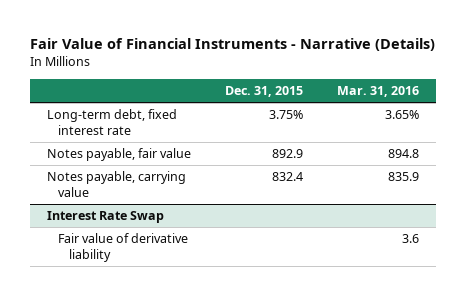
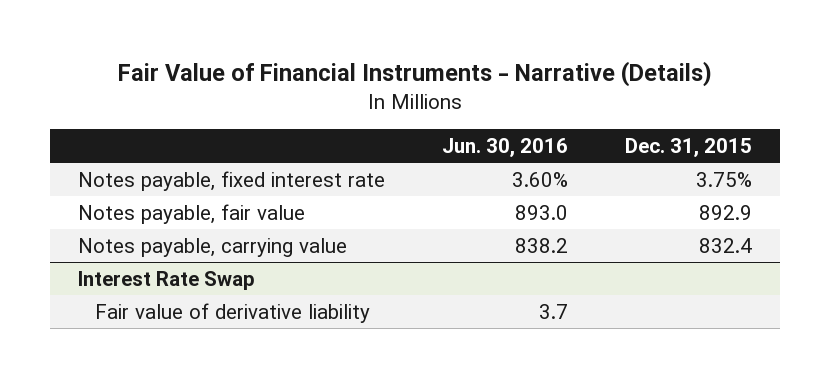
- | Dec. 31, 2015 | Mar. 31, 2016
+ | Jun. 30, 2016 | Dec. 31, 2015
- Long-term debt, fixed interest rate | 3.75% | 3.65%
+ Notes payable, fixed interest rate | 3.60% | 3.75%

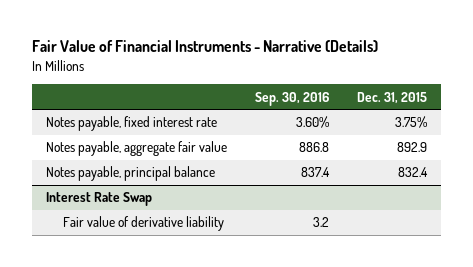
- | Jun. 30, 2016 | Dec. 31, 2015
+ | Sep. 30, 2016 | Dec. 31, 2015
- Notes payable, fair value | 893.0 | 892.9
- Notes payable, carrying value | 838.2 | 832.4
+ Notes payable, aggregate fair value | 886.8 | 892.9
+ Notes payable, principal balance | 837.4 | 832.4

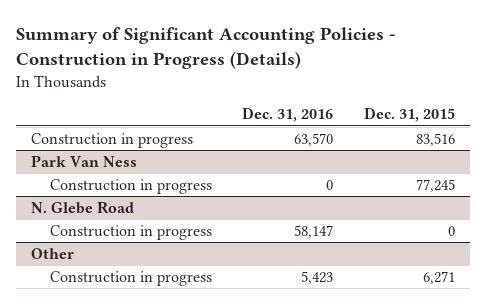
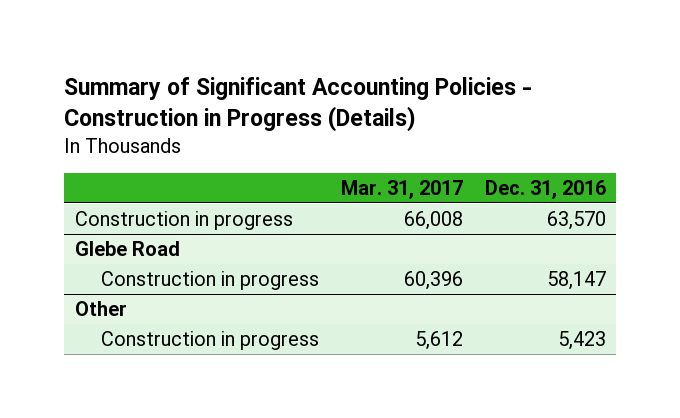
- | Dec. 31, 2016 | Dec. 31, 2015
+ | Mar. 31, 2017 | Dec. 31, 2016
- Park Van Ness
- Construction in progress | 0 | 77,245
- N. Glebe Road
+ Glebe Road

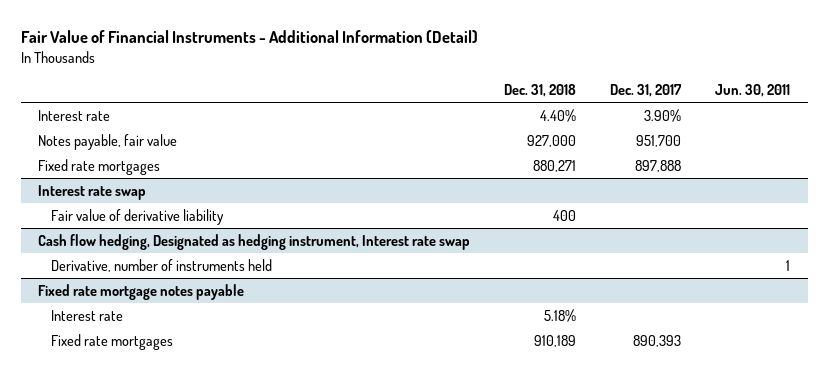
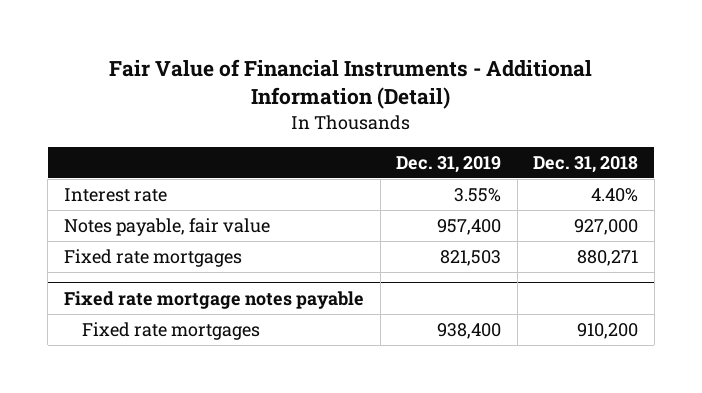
- | Dec. 31, 2018 | Dec. 31, 2017 | Jun. 30, 2011
+ | Dec. 31, 2019 | Dec. 31, 2018
- Interest rate swap
- Fair value of derivative liability | 400 | |
- Cash flow hedging, Designated as hedging instrument, Interest rate swap
- Derivative, number of instruments held | | | 1
@ Fixed rate mortgage notes payable
- Interest rate | 5.18% | |
- Fixed rate mortgages | 910,189 | 890,393 |
+ Fixed rate mortgages | 938,400 | 910,200

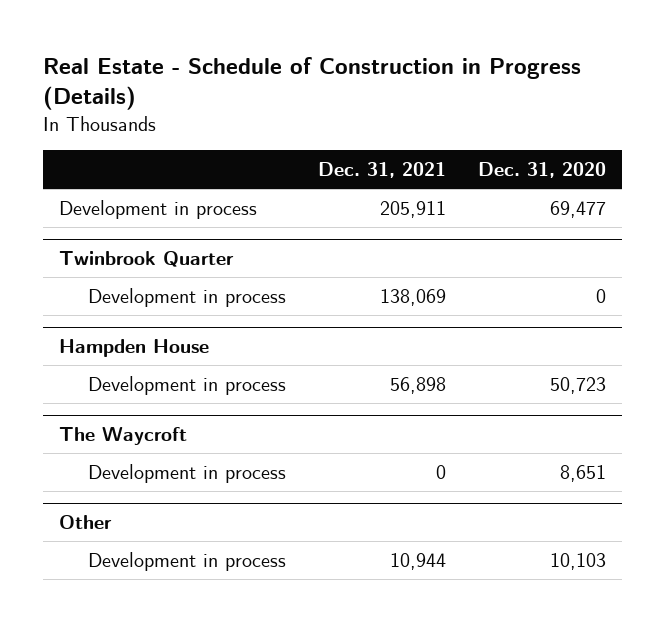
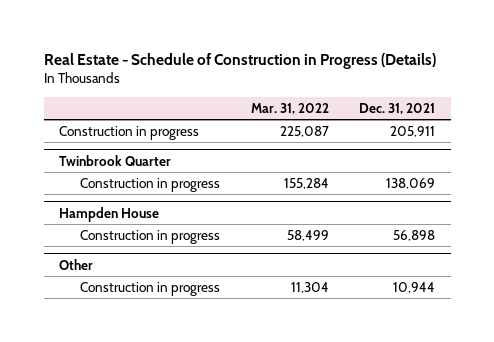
- | Dec. 31, 2021 | Dec. 31, 2020
+ | Mar. 31, 2022 | Dec. 31, 2021
- Development in process | 205,911 | 69,477
+ Construction in progress | 225,087 | 205,911
@ Twinbrook Quarter
- Development in process | 138,069 | 0
+ Construction in progress | 155,284 | 138,069
@ Hampden House
- Development in process | 56,898 | 50,723
- The Waycroft
- Development in process | 0 | 8,651
@ Hampden House
+ Construction in progress | 58,499 | 56,898
@ Other
- Development in process | 10,944 | 10,103
+ Construction in progress | 11,304 | 10,944

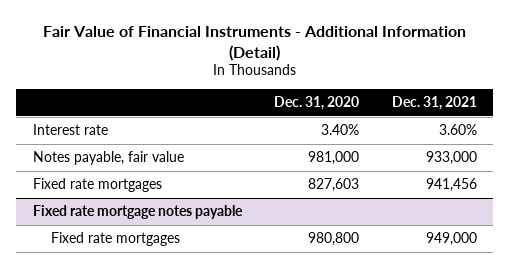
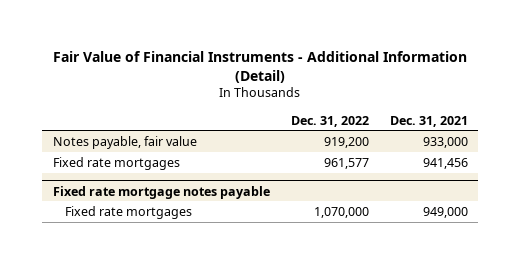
- | Dec. 31, 2020 | Dec. 31, 2021
+ | Dec. 31, 2022 | Dec. 31, 2021
- Interest rate | 3.40% | 3.60%

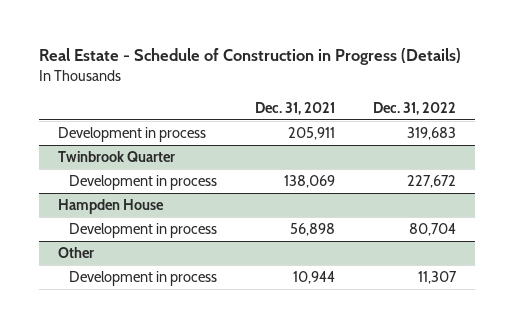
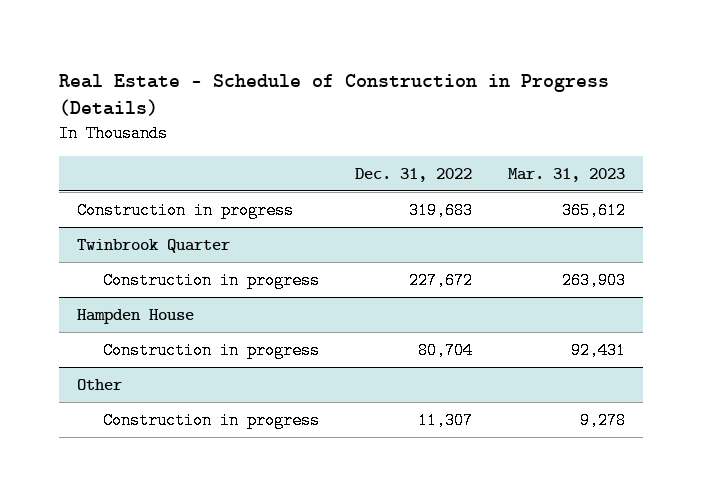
- | Dec. 31, 2021 | Dec. 31, 2022
+ | Dec. 31, 2022 | Mar. 31, 2023
- Development in process | 205,911 | 319,683
+ Construction in progress | 319,683 | 365,612
@ Twinbrook Quarter
- Development in process | 138,069 | 227,672
+ Construction in progress | 227,672 | 263,903
@ Hampden House
- Development in process | 56,898 | 80,704
+ Construction in progress | 80,704 | 92,431
@ Other
- Development in process | 10,944 | 11,307
+ Construction in progress | 11,307 | 9,278

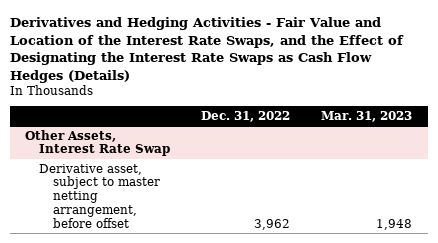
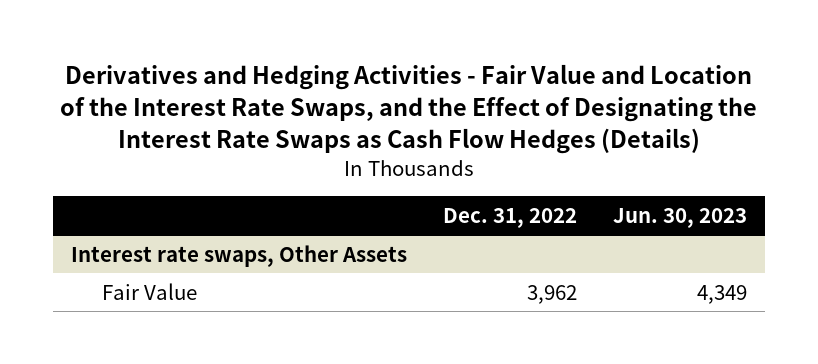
- | Dec. 31, 2022 | Mar. 31, 2023
+ | Dec. 31, 2022 | Jun. 30, 2023
- Other Assets, Interest Rate Swap
- Derivative asset, subject to master netting arrangement, before offset | 3,962 | 1,948
+ Interest rate swaps, Other Assets
+ Fair Value | 3,962 | 4,349

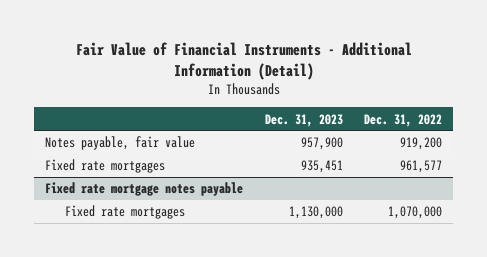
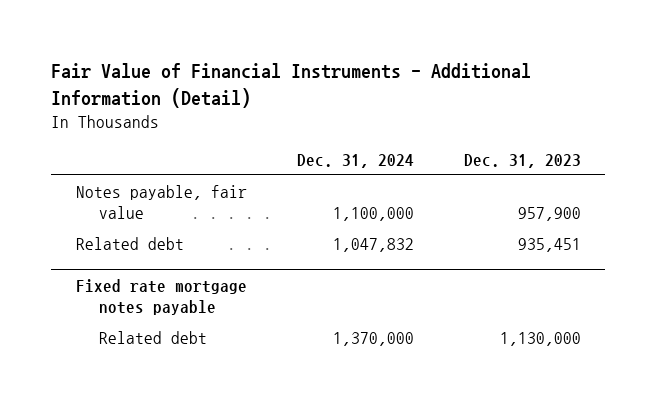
- | Dec. 31, 2023 | Dec. 31, 2022
+ | Dec. 31, 2024 | Dec. 31, 2023
- Fixed rate mortgages | 935,451 | 961,577
+ Related debt | 1,047,832 | 935,451
@ Fixed rate mortgage notes payable
- Fixed rate mortgages | 1,130,000 | 1,070,000
+ Related debt | 1,370,000 | 1,130,000

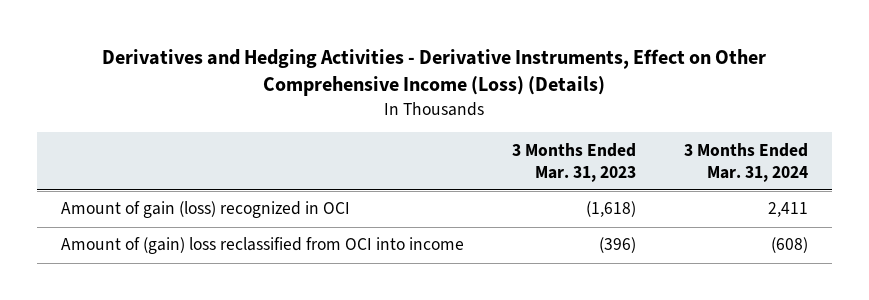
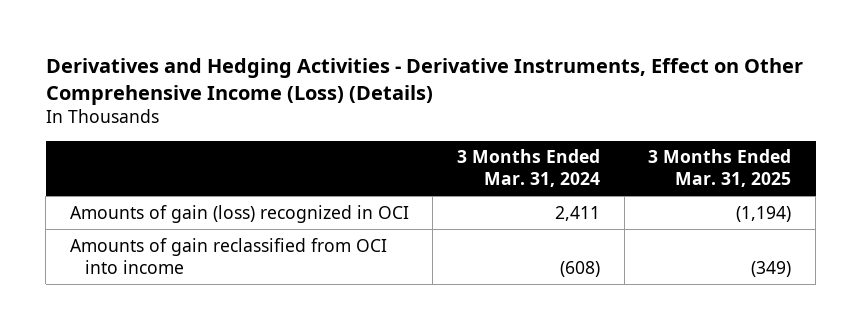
- | 3 Months Ended Mar. 31, 2023 | 3 Months Ended Mar. 31, 2024
+ | 3 Months Ended Mar. 31, 2024 | 3 Months Ended Mar. 31, 2025
- Amount of gain (loss) recognized in OCI | (1,618) | 2,411
- Amount of (gain) loss reclassified from OCI into income | (396) | (608)
+ Amounts of gain (loss) recognized in OCI | 2,411 | (1,194)
+ Amounts of gain reclassified from OCI into income | (608) | (349)

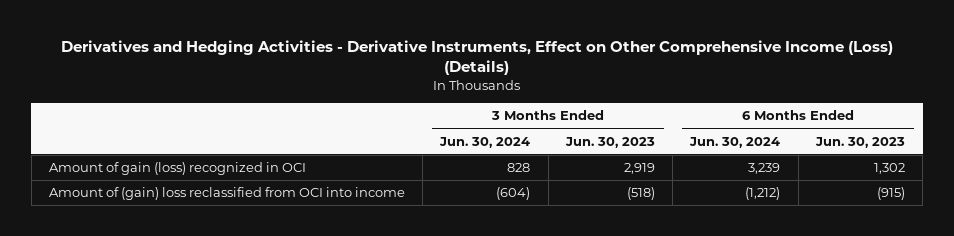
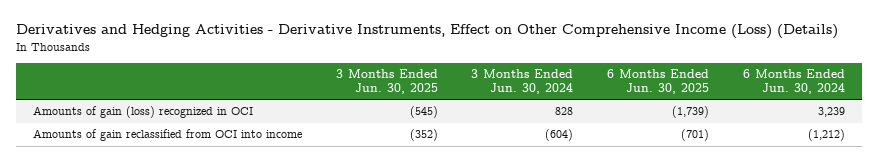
- | 3 Months Ended Jun. 30, 2024 | 3 Months Ended Jun. 30, 2023 | 6 Months Ended Jun. 30, 2024 | 6 Months Ended Jun. 30, 2023
+ | 3 Months Ended Jun. 30, 2025 | 3 Months Ended Jun. 30, 2024 | 6 Months Ended Jun. 30, 2025 | 6 Months Ended Jun. 30, 2024
- Amount of gain (loss) recognized in OCI | 828 | 2,919 | 3,239 | 1,302
- Amount of (gain) loss reclassified from OCI into income | (604) | (518) | (1,212) | (915)
+ Amounts of gain (loss) recognized in OCI | (545) | 828 | (1,739) | 3,239
+ Amounts of gain reclassified from OCI into income | (352) | (604) | (701) | (1,212)

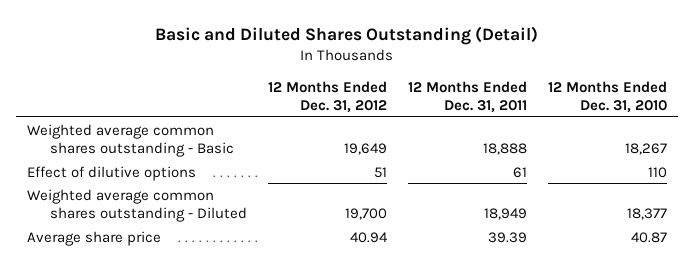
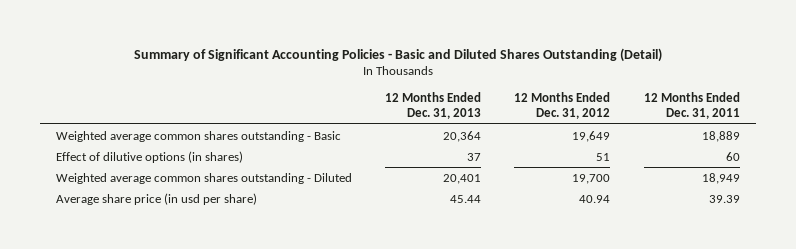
- Basic and Diluted Shares Outstanding (Detail)
+ Summary of Significant Accounting Policies - Basic and Diluted Shares Outstanding (Detail)
- | 12 Months Ended Dec. 31, 2012 | 12 Months Ended Dec. 31, 2011 | 12 Months Ended Dec. 31, 2010
+ | 12 Months Ended Dec. 31, 2013 | 12 Months Ended Dec. 31, 2012 | 12 Months Ended Dec. 31, 2011
- Weighted average common shares outstanding - Basic | 19,649 | 18,888 | 18,267
- Effect of dilutive options | 51 | 61 | 110
+ Weighted average common shares outstanding - Basic | 20,364 | 19,649 | 18,889
+ Effect of dilutive options (in shares) | 37 | 51 | 60
- Average share price | 40.94 | 39.39 | 40.87
+ Average share price (in usd per share) | 45.44 | 40.94 | 39.39

